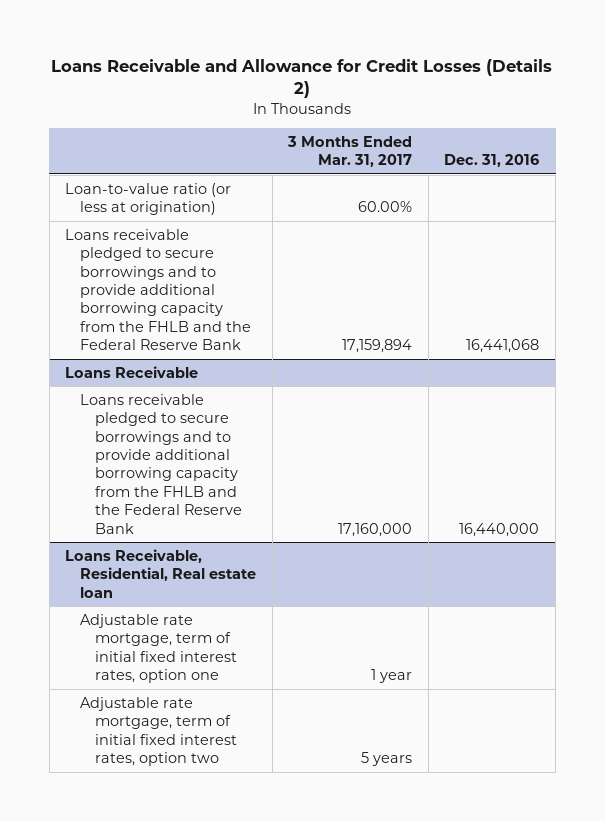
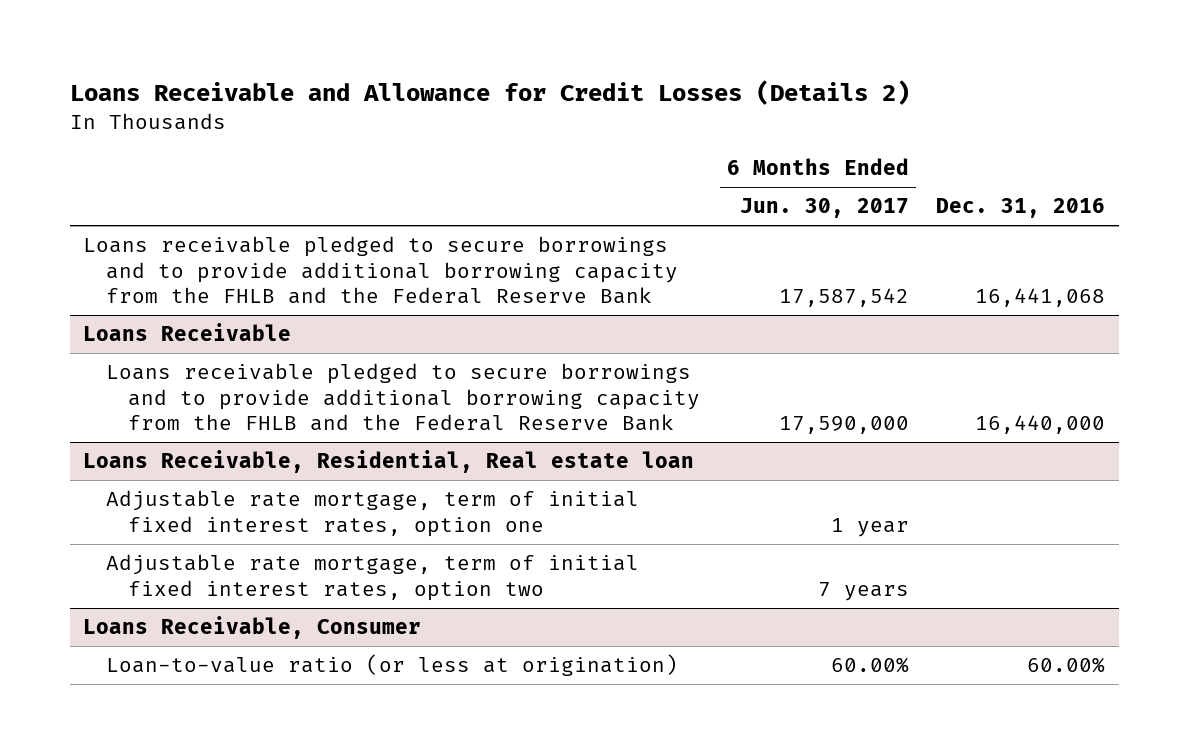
- | 3 Months Ended Mar. 31, 2017 | Dec. 31, 2016
+ | 6 Months Ended Jun. 30, 2017 | Dec. 31, 2016
- Loan-to-value ratio (or less at origination) | 60.00% |
+ Loans Receivable, Consumer
+ Loan-to-value ratio (or less at origination) | 60.00% | 60.00%

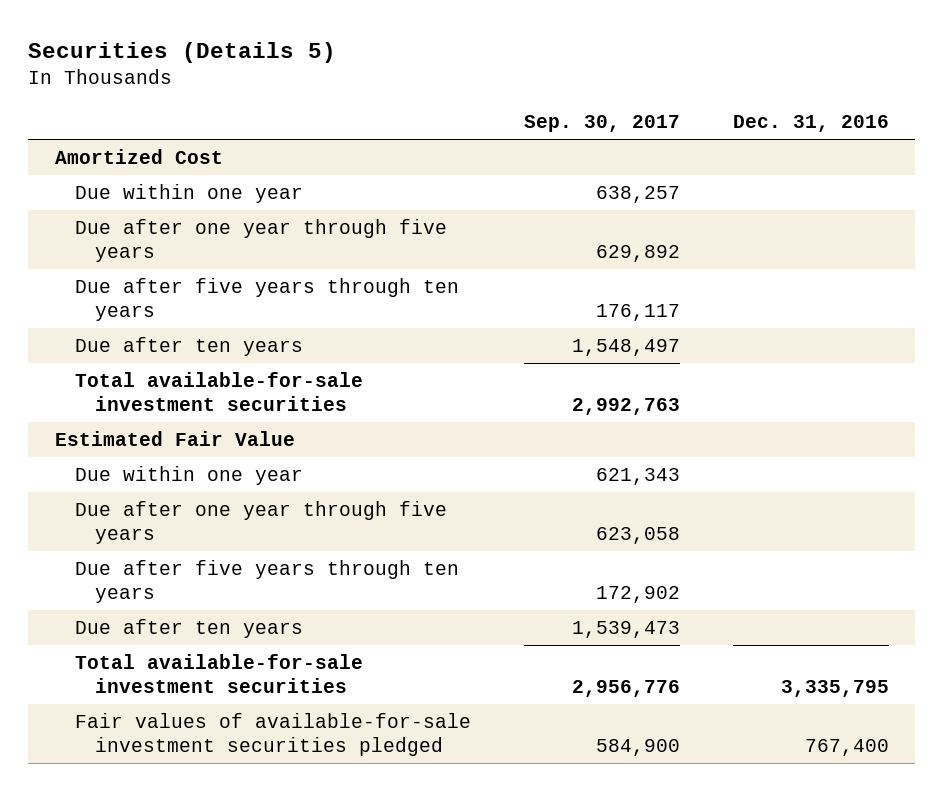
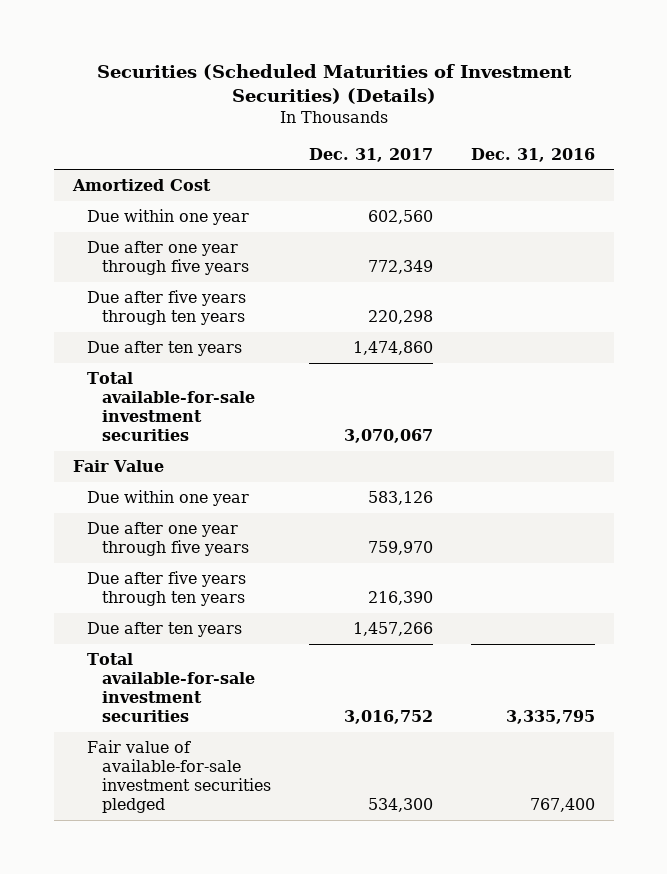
- Securities (Details 5)
+ Securities (Scheduled Maturities of Investment Securities) (Details)
- | Sep. 30, 2017 | Dec. 31, 2016
+ | Dec. 31, 2017 | Dec. 31, 2016
- Estimated Fair Value
+ Fair Value
- Fair values of available-for-sale investment securities pledged | 584,900 | 767,400
+ Fair value of available-for-sale investment securities pledged | 534,300 | 767,400

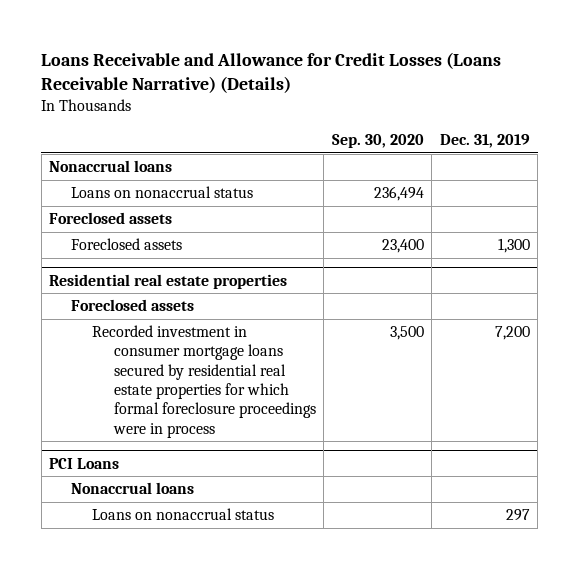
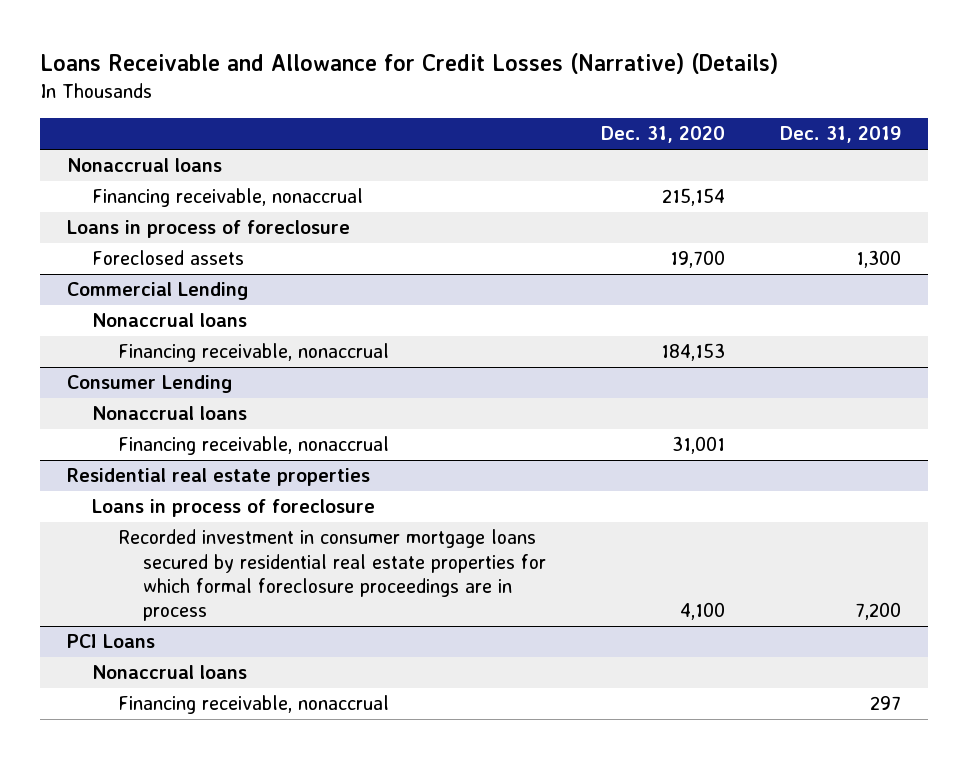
- Loans Receivable and Allowance for Credit Losses (Loans Receivable Narrative) (Details)
+ Loans Receivable and Allowance for Credit Losses (Narrative) (Details)
- | Sep. 30, 2020 | Dec. 31, 2019
+ | Dec. 31, 2020 | Dec. 31, 2019
- Loans on nonaccrual status | 236,494 |
- Foreclosed assets
+ Financing receivable, nonaccrual | 215,154 |
+ Loans in process of foreclosure
+ Commercial Lending
+ Nonaccrual loans
+ Financing receivable, nonaccrual | 184,153 |
+ Consumer Lending
+ Nonaccrual loans
+ Financing receivable, nonaccrual | 31,001 |
@ Residential real estate properties
- Foreclosed assets
- Recorded investment in consumer mortgage loans secured by residential real estate properties for which formal foreclosure proceedings were in process | 3,500 | 7,200
+ Loans in process of foreclosure
+ Recorded investment in consumer mortgage loans secured by residential real estate properties for which formal foreclosure proceedings are in process | 4,100 | 7,200
@ PCI Loans
- Loans on nonaccrual status | | 297
+ Financing receivable, nonaccrual | | 297

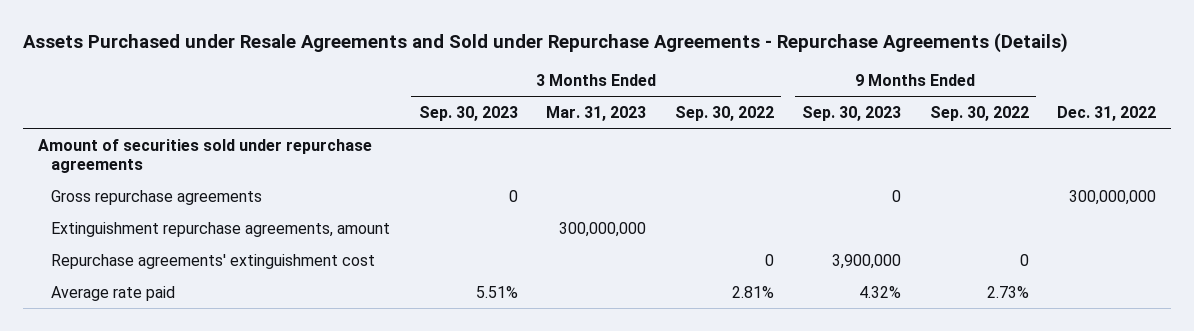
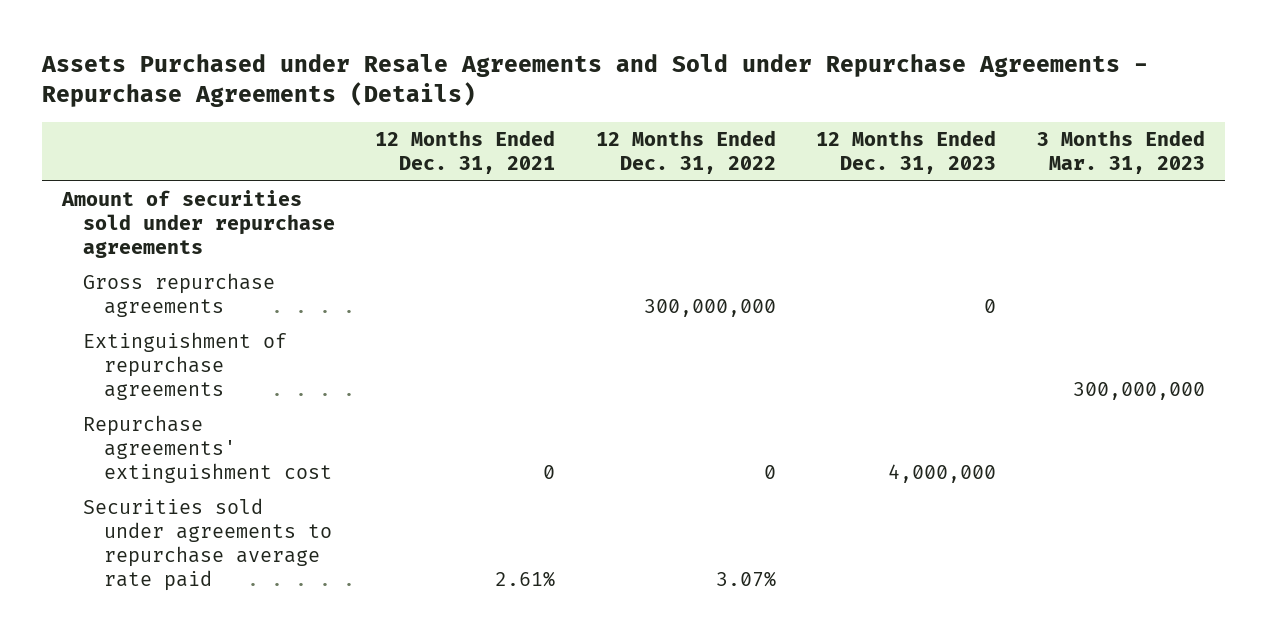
- | 3 Months Ended Sep. 30, 2023 | 3 Months Ended Mar. 31, 2023 | 3 Months Ended Sep. 30, 2022 | 9 Months Ended Sep. 30, 2023 | 9 Months Ended Sep. 30, 2022 | Dec. 31, 2022
+ | 12 Months Ended Dec. 31, 2021 | 12 Months Ended Dec. 31, 2022 | 12 Months Ended Dec. 31, 2023 | 3 Months Ended Mar. 31, 2023
- Extinguishment repurchase agreements, amount | | 300,000,000 | | | |
+ Extinguishment of repurchase agreements | | | | 300,000,000
- Average rate paid | 5.51% | | 2.81% | 4.32% | 2.73% |
+ Securities sold under agreements to repurchase average rate paid | 2.61% | 3.07% | |

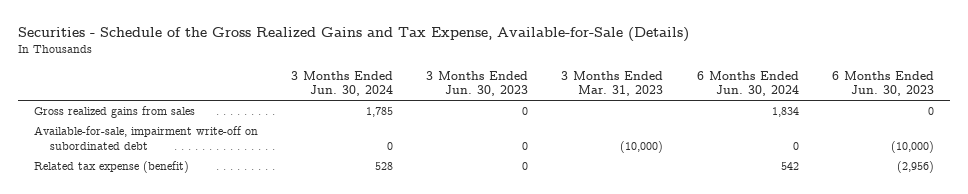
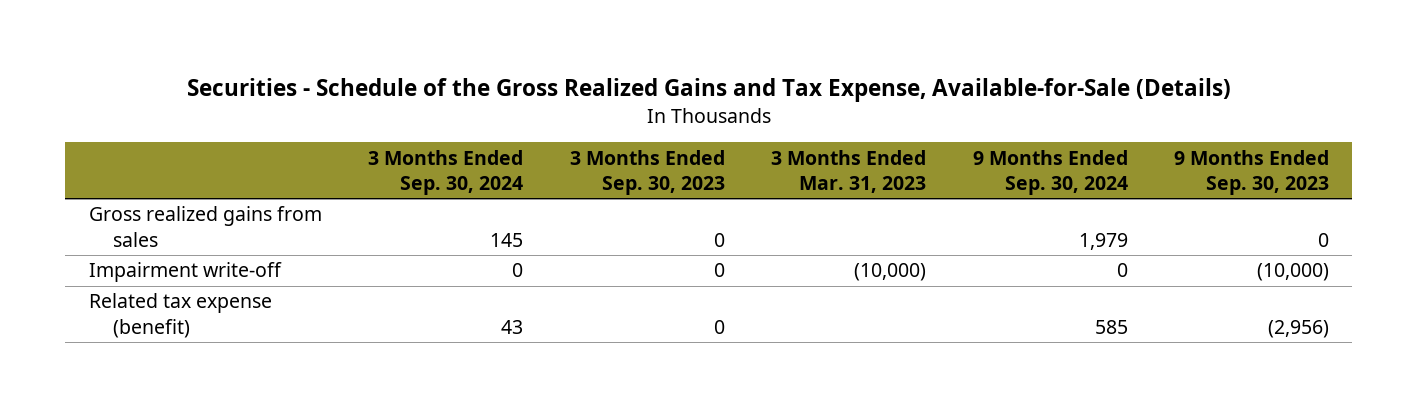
- | 3 Months Ended Jun. 30, 2024 | 3 Months Ended Jun. 30, 2023 | 3 Months Ended Mar. 31, 2023 | 6 Months Ended Jun. 30, 2024 | 6 Months Ended Jun. 30, 2023
+ | 3 Months Ended Sep. 30, 2024 | 3 Months Ended Sep. 30, 2023 | 3 Months Ended Mar. 31, 2023 | 9 Months Ended Sep. 30, 2024 | 9 Months Ended Sep. 30, 2023
- Available-for-sale, impairment write-off on subordinated debt | 0 | 0 | (10,000) | 0 | (10,000)
+ Impairment write-off | 0 | 0 | (10,000) | 0 | (10,000)

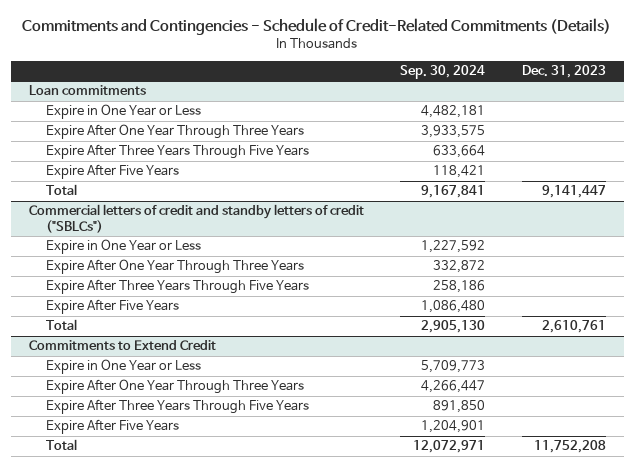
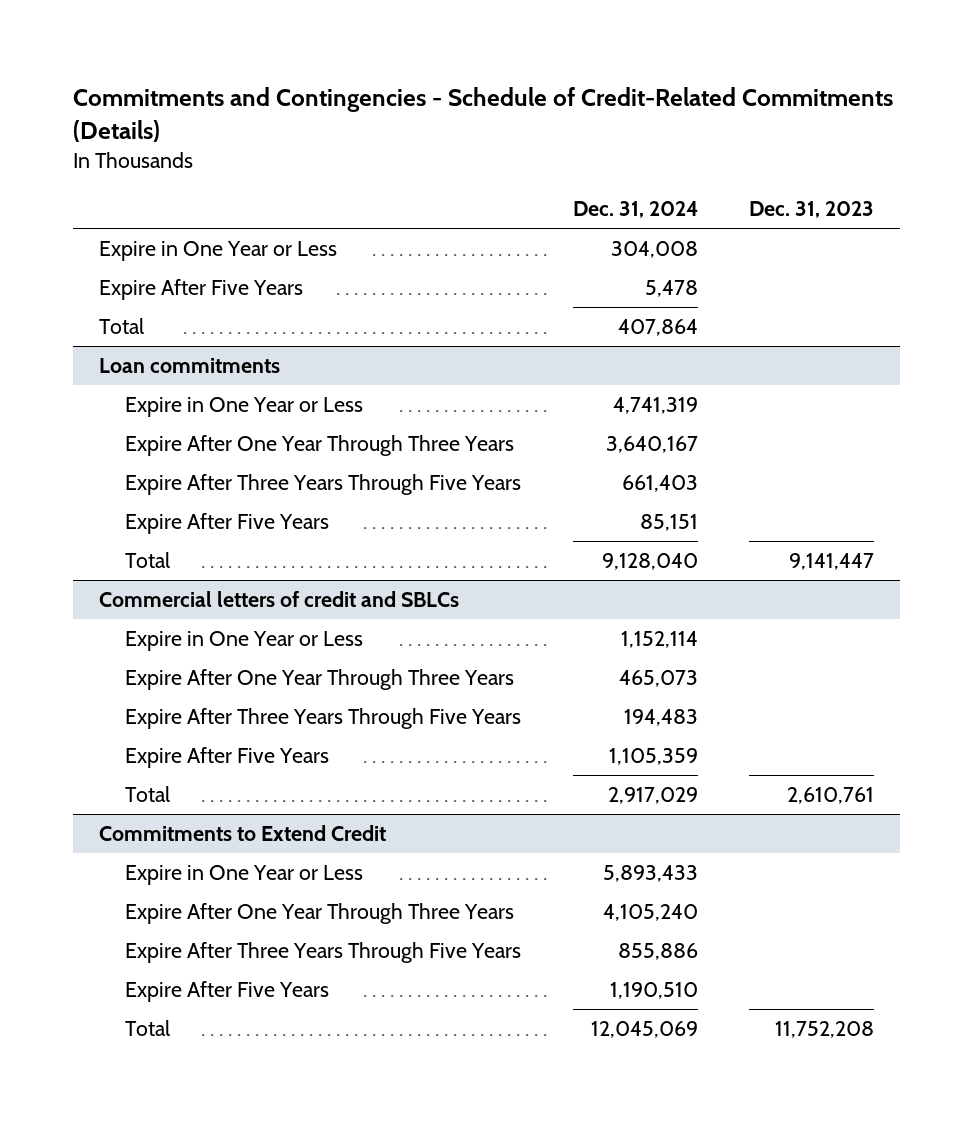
- | Sep. 30, 2024 | Dec. 31, 2023
+ | Dec. 31, 2024 | Dec. 31, 2023
+ Expire in One Year or Less | 304,008 |
+ Expire After Five Years | 5,478 |
+ Total | 407,864 |
- Commercial letters of credit and standby letters of credit ("SBLCs")
+ Commercial letters of credit and SBLCs

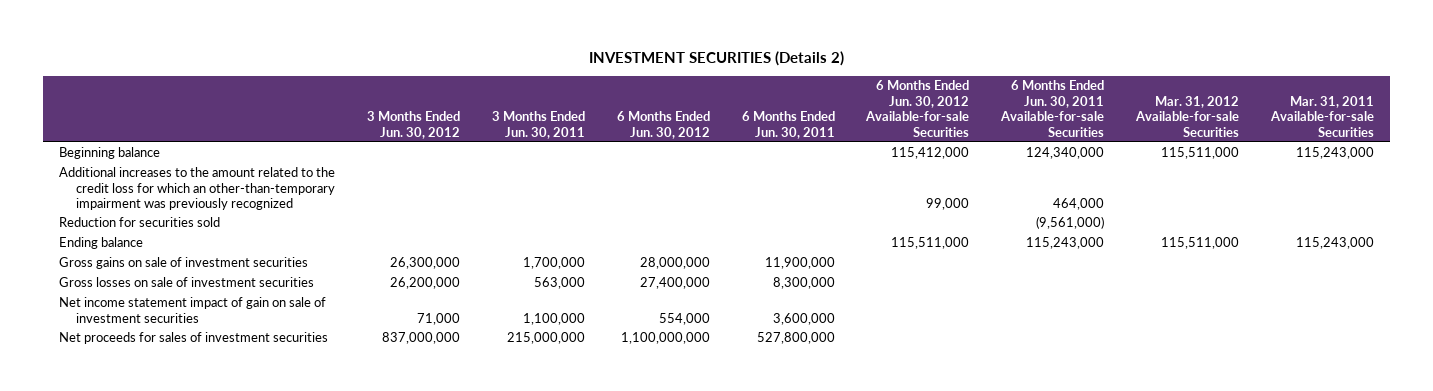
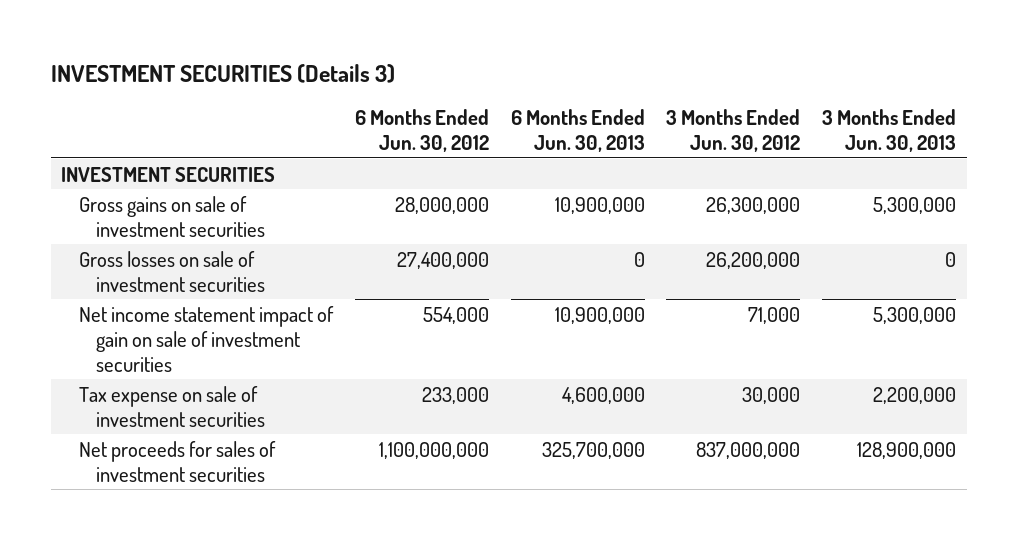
- INVESTMENT SECURITIES (Details 2)
+ INVESTMENT SECURITIES (Details 3)
- | 3 Months Ended Jun. 30, 2012 | 3 Months Ended Jun. 30, 2011 | 6 Months Ended Jun. 30, 2012 | 6 Months Ended Jun. 30, 2011 | 6 Months Ended Jun. 30, 2012 Available-for-sale Securities | 6 Months Ended Jun. 30, 2011 Available-for-sale Securities | Mar. 31, 2012 Available-for-sale Securities | Mar. 31, 2011 Available-for-sale Securities
+ | 6 Months Ended Jun. 30, 2012 | 6 Months Ended Jun. 30, 2013 | 3 Months Ended Jun. 30, 2012 | 3 Months Ended Jun. 30, 2013
- Beginning balance | | | | | 115,412,000 | 124,340,000 | 115,511,000 | 115,243,000
- Additional increases to the amount related to the credit loss for which an other-than-temporary impairment was previously recognized | | | | | 99,000 | 464,000 | |
- Reduction for securities sold | | | | | | (9,561,000) | |
- Ending balance | | | | | 115,511,000 | 115,243,000 | 115,511,000 | 115,243,000
+ INVESTMENT SECURITIES
+ Tax expense on sale of investment securities | 233,000 | 4,600,000 | 30,000 | 2,200,000

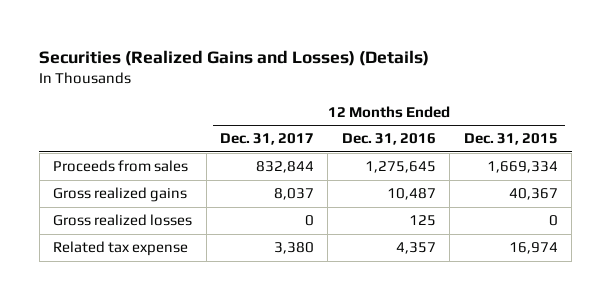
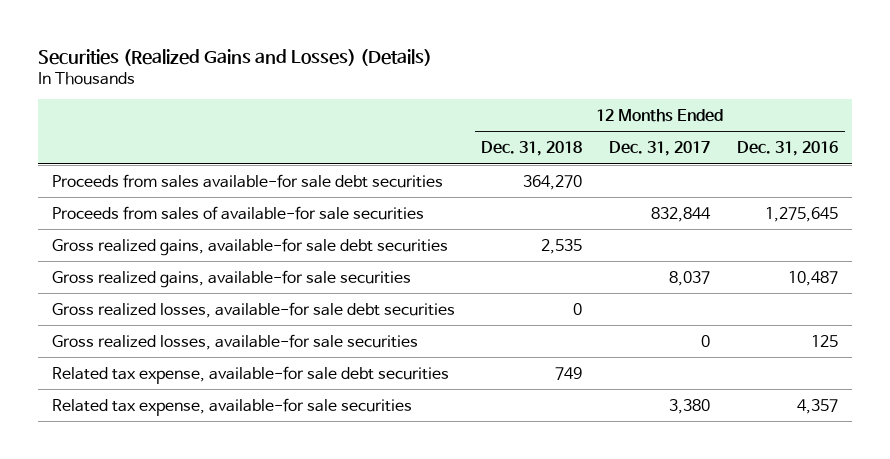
- | 12 Months Ended Dec. 31, 2017 | 12 Months Ended Dec. 31, 2016 | 12 Months Ended Dec. 31, 2015
+ | 12 Months Ended Dec. 31, 2018 | 12 Months Ended Dec. 31, 2017 | 12 Months Ended Dec. 31, 2016
- Proceeds from sales | 832,844 | 1,275,645 | 1,669,334
- Gross realized gains | 8,037 | 10,487 | 40,367
- Gross realized losses | 0 | 125 | 0
- Related tax expense | 3,380 | 4,357 | 16,974
+ Proceeds from sales available-for sale debt securities | 364,270 | |
+ Proceeds from sales of available-for sale securities | | 832,844 | 1,275,645
+ Gross realized gains, available-for sale debt securities | 2,535 | |
+ Gross realized gains, available-for sale securities | | 8,037 | 10,487
+ Gross realized losses, available-for sale debt securities | 0 | |
+ Gross realized losses, available-for sale securities | | 0 | 125
+ Related tax expense, available-for sale debt securities | 749 | |
+ Related tax expense, available-for sale securities | | 3,380 | 4,357

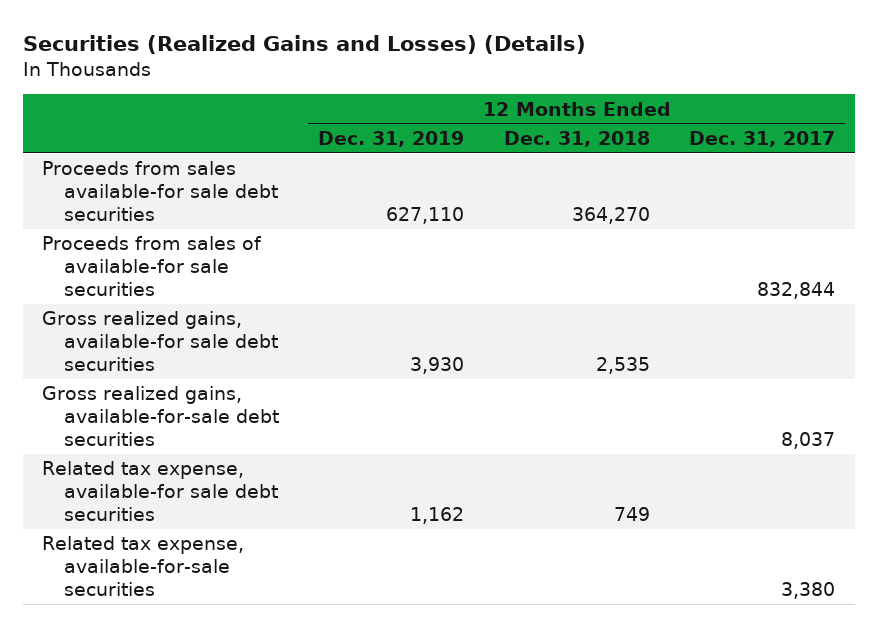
- | 12 Months Ended Dec. 31, 2018 | 12 Months Ended Dec. 31, 2017 | 12 Months Ended Dec. 31, 2016
+ | 12 Months Ended Dec. 31, 2019 | 12 Months Ended Dec. 31, 2018 | 12 Months Ended Dec. 31, 2017
- Gross realized gains, available-for sale securities | | 8,037 | 10,487
- Gross realized losses, available-for sale debt securities | 0 | |
- Gross realized losses, available-for sale securities | | 0 | 125
+ Gross realized gains, available-for-sale debt securities | | | 8,037
- Related tax expense, available-for sale securities | | 3,380 | 4,357
+ Related tax expense, available-for-sale securities | | | 3,380

